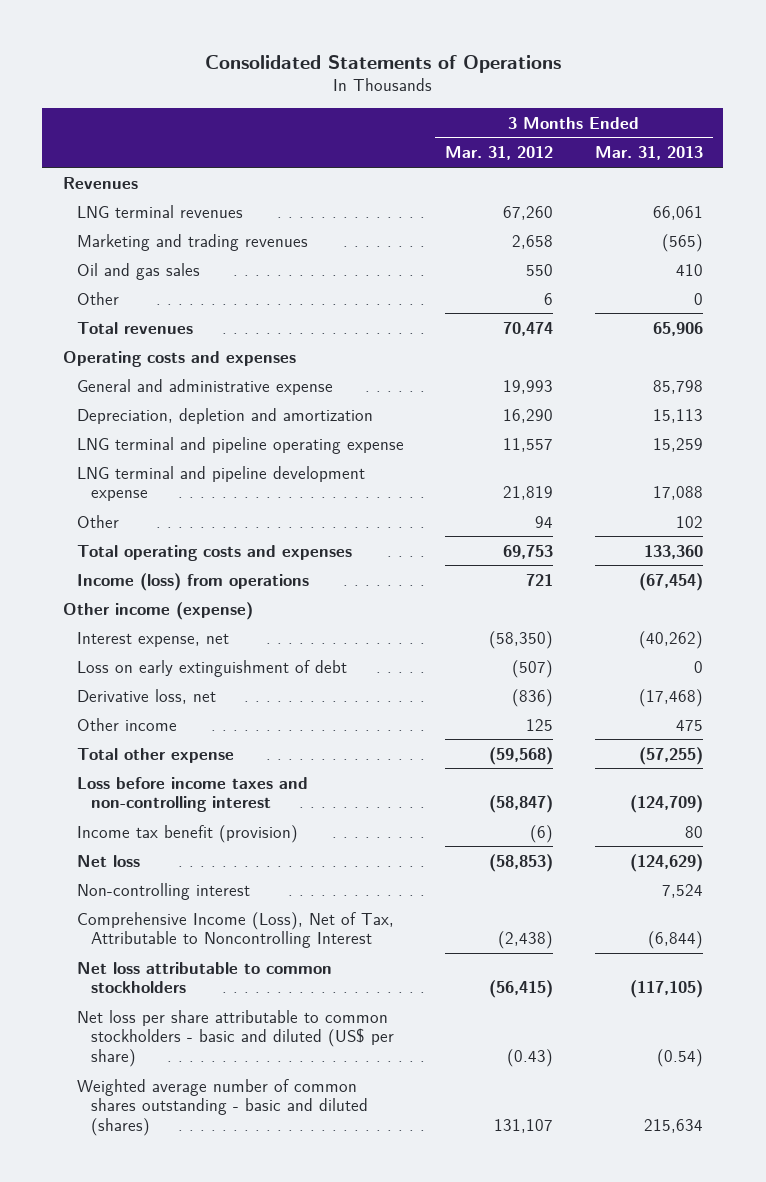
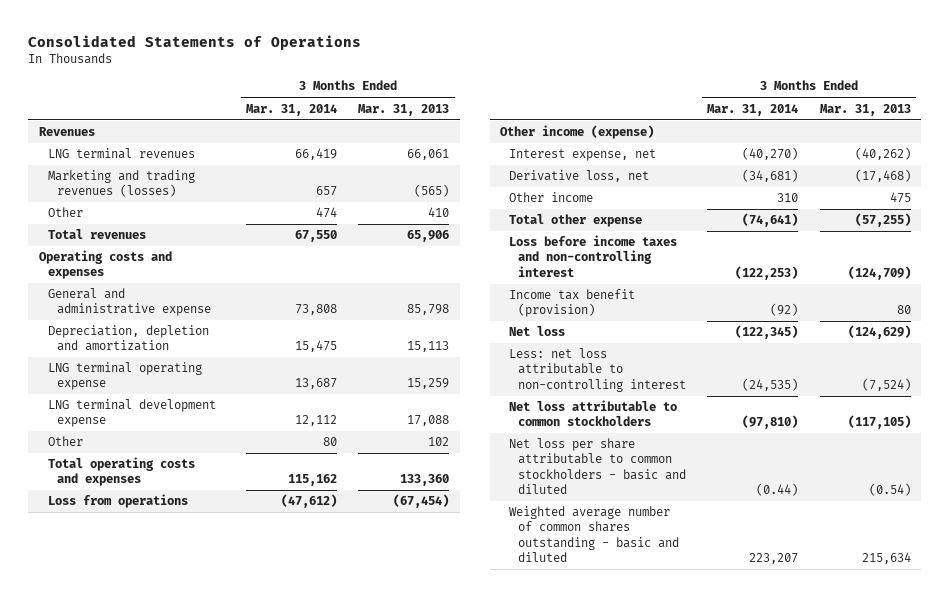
- | 3 Months Ended Mar. 31, 2012 | 3 Months Ended Mar. 31, 2013
+ | 3 Months Ended Mar. 31, 2014 | 3 Months Ended Mar. 31, 2013
- Marketing and trading revenues | 2,658 | (565)
- Oil and gas sales | 550 | 410
- Other | 6 | 0
+ Marketing and trading revenues (losses) | 657 | (565)
+ Other | 474 | 410
- LNG terminal and pipeline operating expense | 11,557 | 15,259
- LNG terminal and pipeline development expense | 21,819 | 17,088
+ LNG terminal operating expense | 13,687 | 15,259
+ LNG terminal development expense | 12,112 | 17,088
- Income (loss) from operations | 721 | (67,454)
+ Loss from operations | (47,612) | (67,454)
- Loss on early extinguishment of debt | (507) | 0
- Non-controlling interest | | 7,524
- Comprehensive Income (Loss), Net of Tax, Attributable to Noncontrolling Interest | (2,438) | (6,844)
+ Less: net loss attributable to non-controlling interest | (24,535) | (7,524)
- Net loss per share attributable to common stockholders - basic and diluted (US$ per share) | (0.43) | (0.54)
- Weighted average number of common shares outstanding - basic and diluted (shares) | 131,107 | 215,634
+ Net loss per share attributable to common stockholders - basic and diluted | (0.44) | (0.54)
+ Weighted average number of common shares outstanding - basic and diluted | 223,207 | 215,634

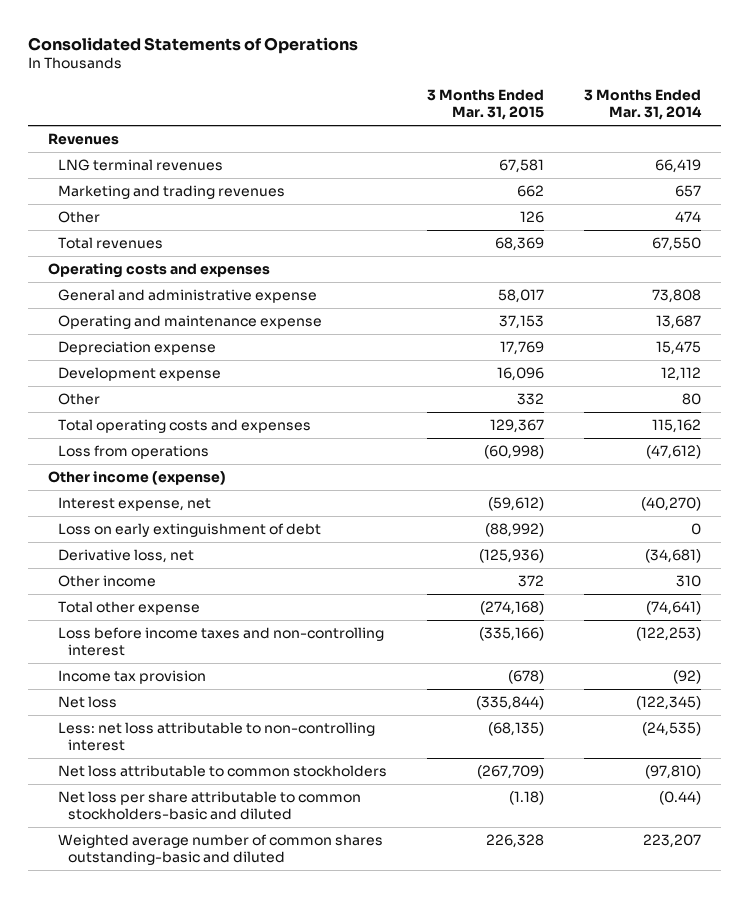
- | 3 Months Ended Mar. 31, 2014 | 3 Months Ended Mar. 31, 2013
+ | 3 Months Ended Mar. 31, 2015 | 3 Months Ended Mar. 31, 2014
- Marketing and trading revenues (losses) | 657 | (565)
+ Marketing and trading revenues | 662 | 657
- Depreciation, depletion and amortization | 15,475 | 15,113
- LNG terminal operating expense | 13,687 | 15,259
- LNG terminal development expense | 12,112 | 17,088
+ Operating and maintenance expense | 37,153 | 13,687
+ Depreciation expense | 17,769 | 15,475
+ Development expense | 16,096 | 12,112
+ Loss on early extinguishment of debt | (88,992) | 0
- Income tax benefit (provision) | (92) | 80
+ Income tax provision | (678) | (92)
- Net loss per share attributable to common stockholders - basic and diluted | (0.44) | (0.54)
- Weighted average number of common shares outstanding - basic and diluted | 223,207 | 215,634
+ Net loss per share attributable to common stockholders-basic and diluted | (1.18) | (0.44)
+ Weighted average number of common shares outstanding-basic and diluted | 226,328 | 223,207

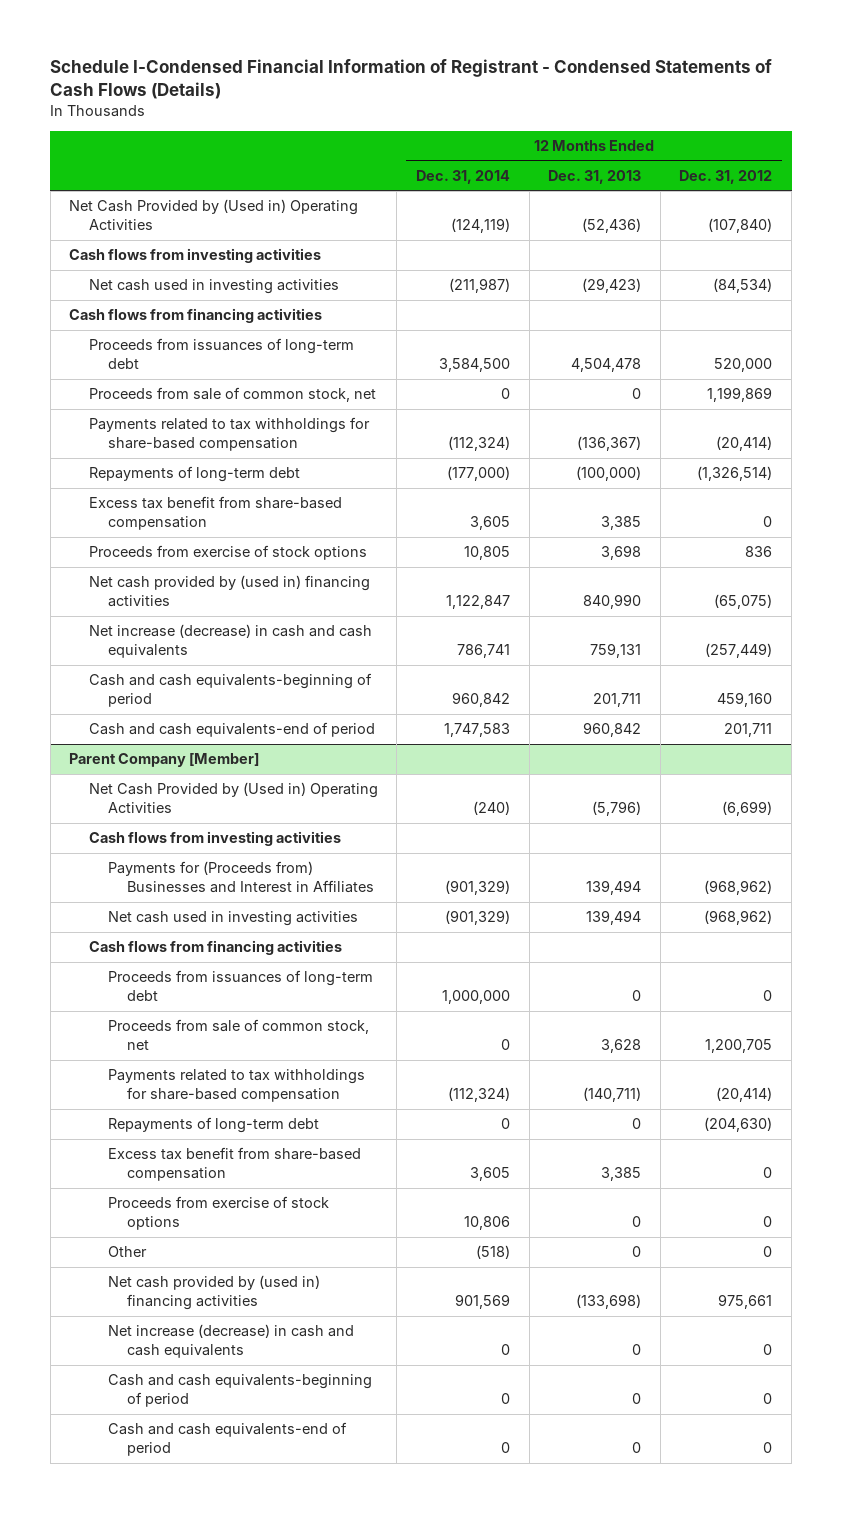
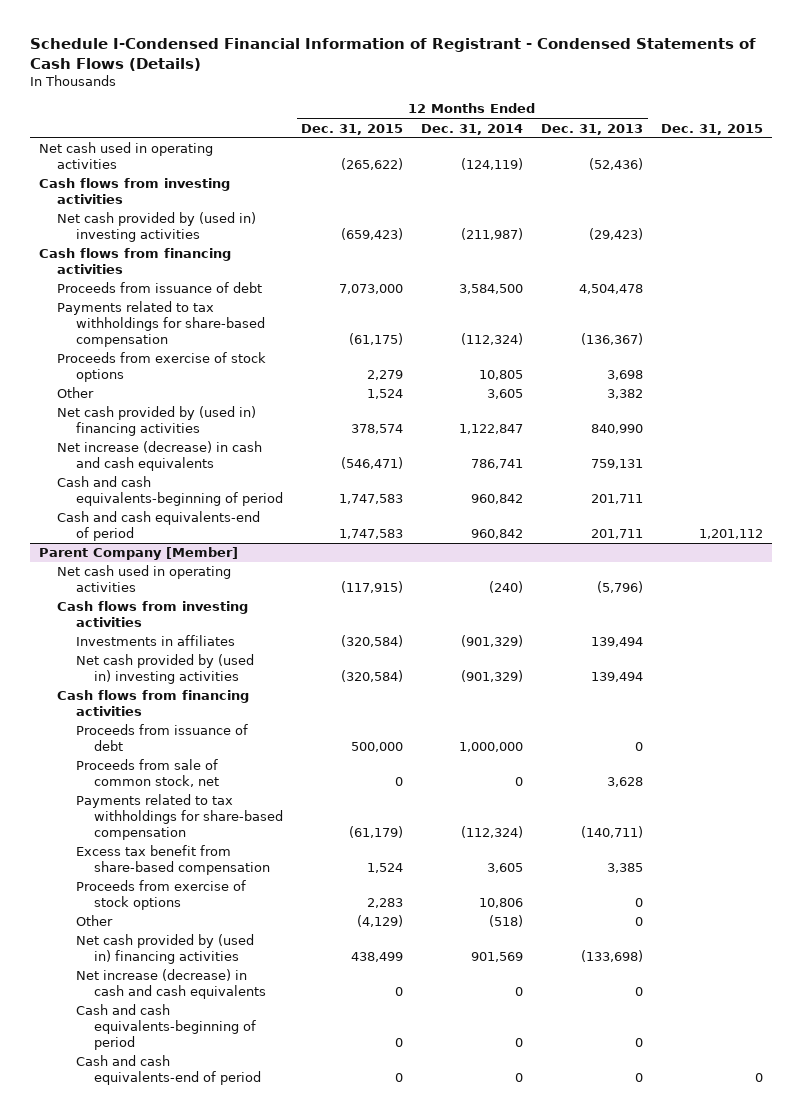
- | 12 Months Ended Dec. 31, 2014 | 12 Months Ended Dec. 31, 2013 | 12 Months Ended Dec. 31, 2012
+ | 12 Months Ended Dec. 31, 2015 | 12 Months Ended Dec. 31, 2014 | 12 Months Ended Dec. 31, 2013 | Dec. 31, 2015
- Net Cash Provided by (Used in) Operating Activities | (124,119) | (52,436) | (107,840)
+ Net cash used in operating activities | (265,622) | (124,119) | (52,436) |
- Net cash used in investing activities | (211,987) | (29,423) | (84,534)
+ Net cash provided by (used in) investing activities | (659,423) | (211,987) | (29,423) |
- Proceeds from issuances of long-term debt | 3,584,500 | 4,504,478 | 520,000
- Proceeds from sale of common stock, net | 0 | 0 | 1,199,869
+ Proceeds from issuance of debt | 7,073,000 | 3,584,500 | 4,504,478 |
- Repayments of long-term debt | (177,000) | (100,000) | (1,326,514)
- Excess tax benefit from share-based compensation | 3,605 | 3,385 | 0
+ Other | 1,524 | 3,605 | 3,382 |
- Cash and cash equivalents-end of period | 1,747,583 | 960,842 | 201,711
+ Cash and cash equivalents-end of period | 1,747,583 | 960,842 | 201,711 | 1,201,112
@ Parent Company [Member]
- Net Cash Provided by (Used in) Operating Activities | (240) | (5,796) | (6,699)
+ Net cash used in operating activities | (117,915) | (240) | (5,796) |
- Payments for (Proceeds from) Businesses and Interest in Affiliates | (901,329) | 139,494 | (968,962)
- Net cash used in investing activities | (901,329) | 139,494 | (968,962)
+ Investments in affiliates | (320,584) | (901,329) | 139,494 |
+ Net cash provided by (used in) investing activities | (320,584) | (901,329) | 139,494 |
- Proceeds from issuances of long-term debt | 1,000,000 | 0 | 0
+ Proceeds from issuance of debt | 500,000 | 1,000,000 | 0 |
- Repayments of long-term debt | 0 | 0 | (204,630)

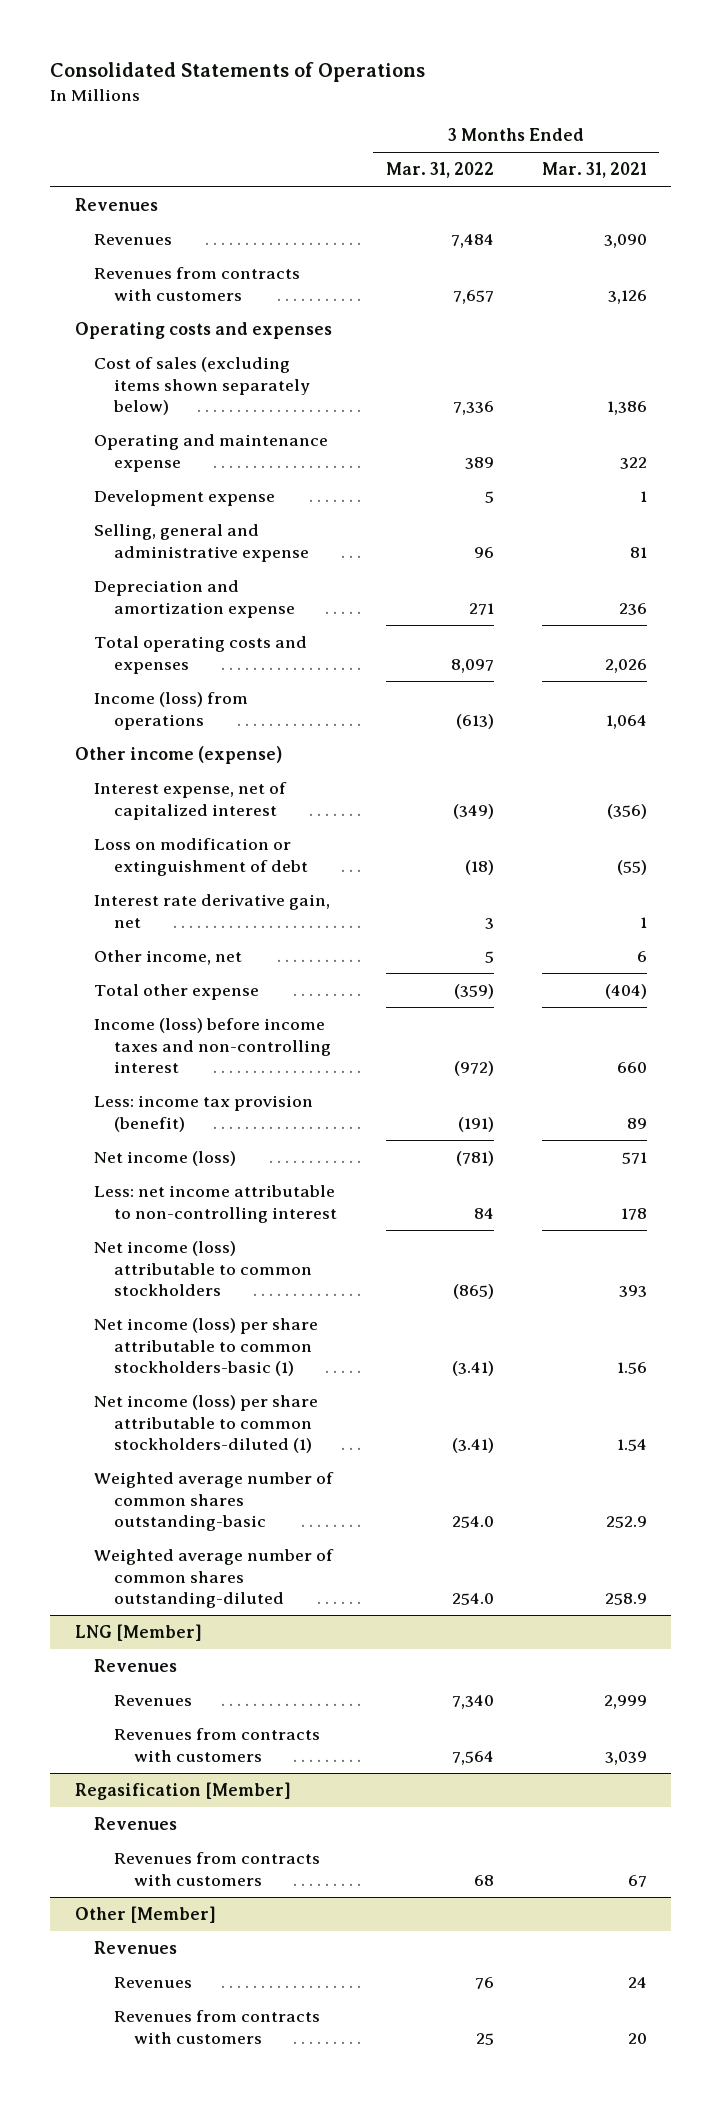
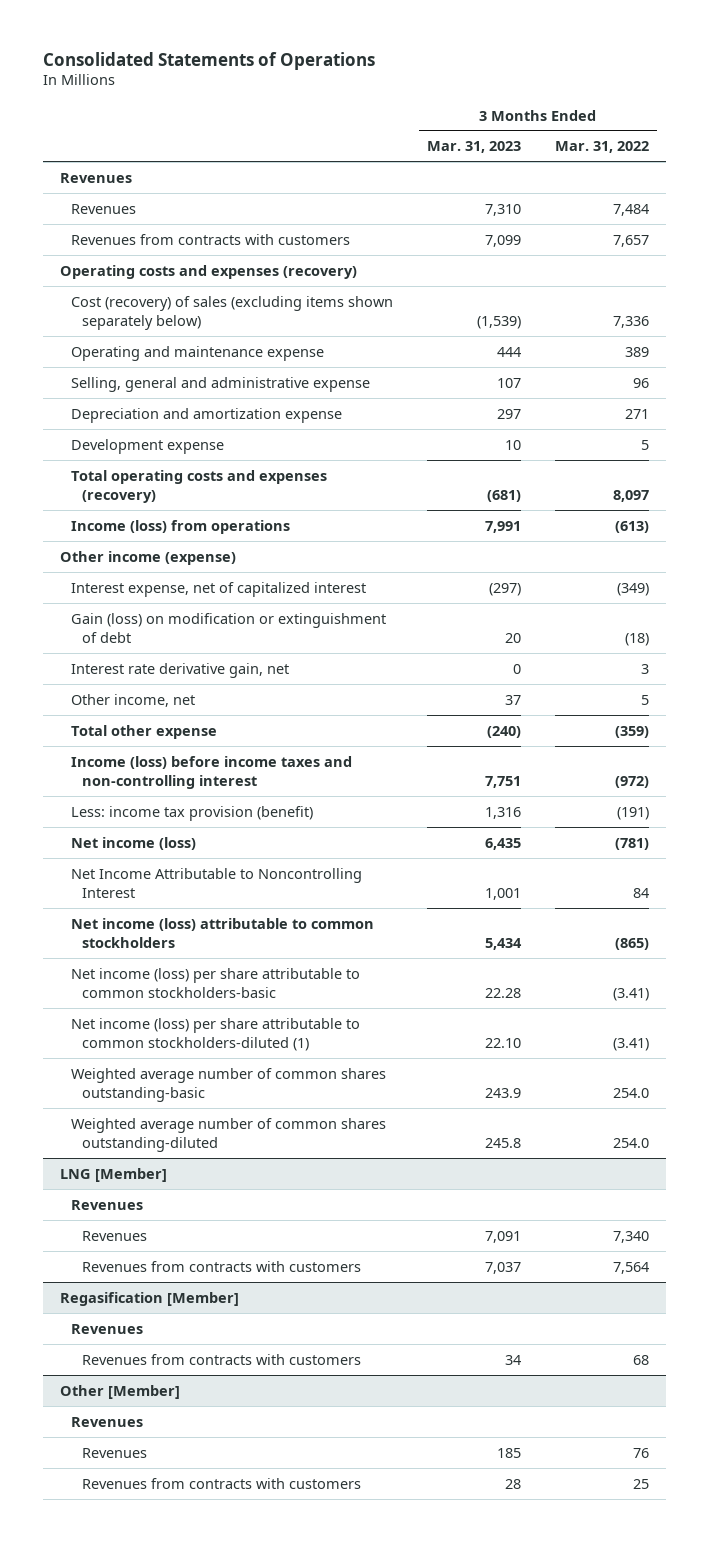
- | 3 Months Ended Mar. 31, 2022 | 3 Months Ended Mar. 31, 2021
+ | 3 Months Ended Mar. 31, 2023 | 3 Months Ended Mar. 31, 2022
- Operating costs and expenses
- Cost of sales (excluding items shown separately below) | 7,336 | 1,386
+ Operating costs and expenses (recovery)
+ Cost (recovery) of sales (excluding items shown separately below) | (1,539) | 7,336
- Total operating costs and expenses | 8,097 | 2,026
moved down: Development expense | 10 | 5
+ Total operating costs and expenses (recovery) | (681) | 8,097
- Loss on modification or extinguishment of debt | (18) | (55)
+ Gain (loss) on modification or extinguishment of debt | 20 | (18)
- Less: net income attributable to non-controlling interest | 84 | 178
+ Net Income Attributable to Noncontrolling Interest | 1,001 | 84
- Net income (loss) per share attributable to common stockholders-basic (1) | (3.41) | 1.56
+ Net income (loss) per share attributable to common stockholders-basic | 22.28 | (3.41)

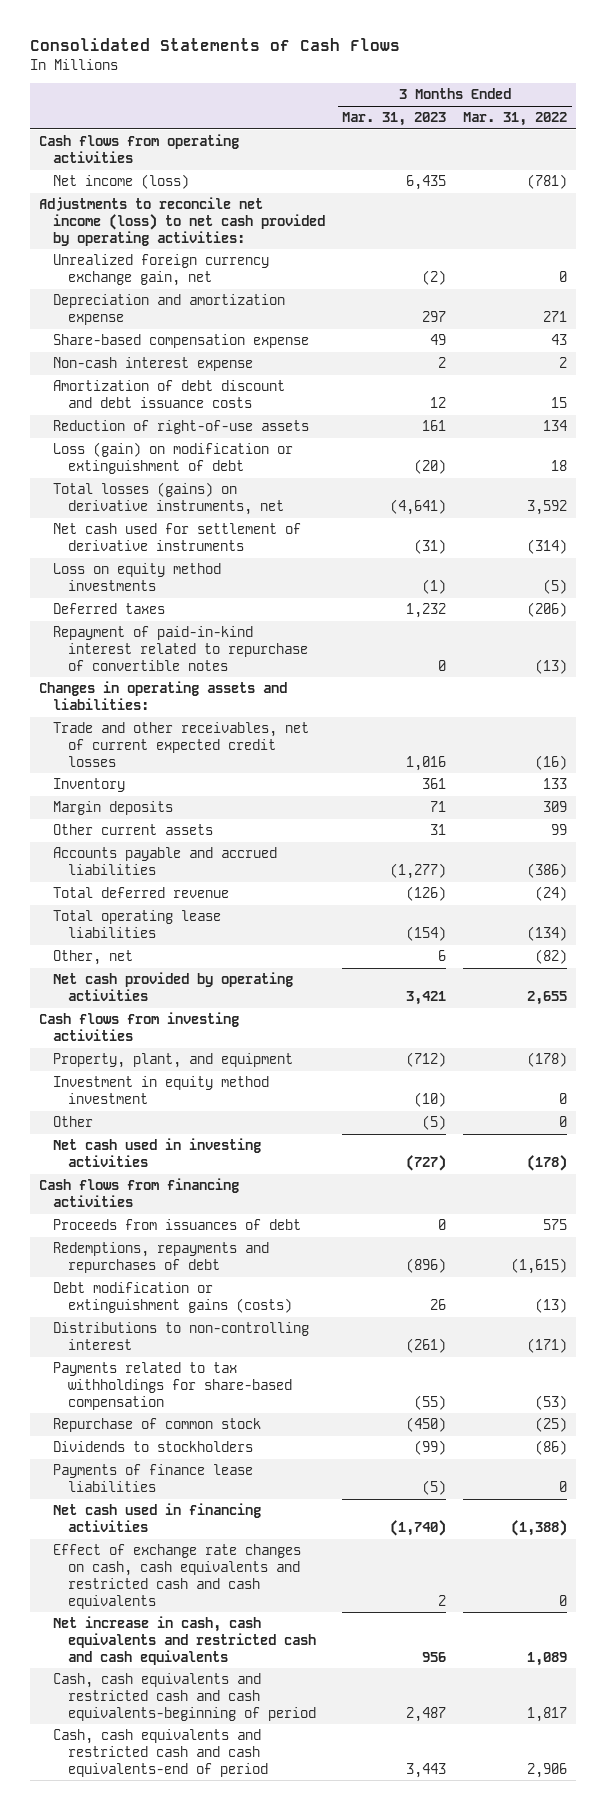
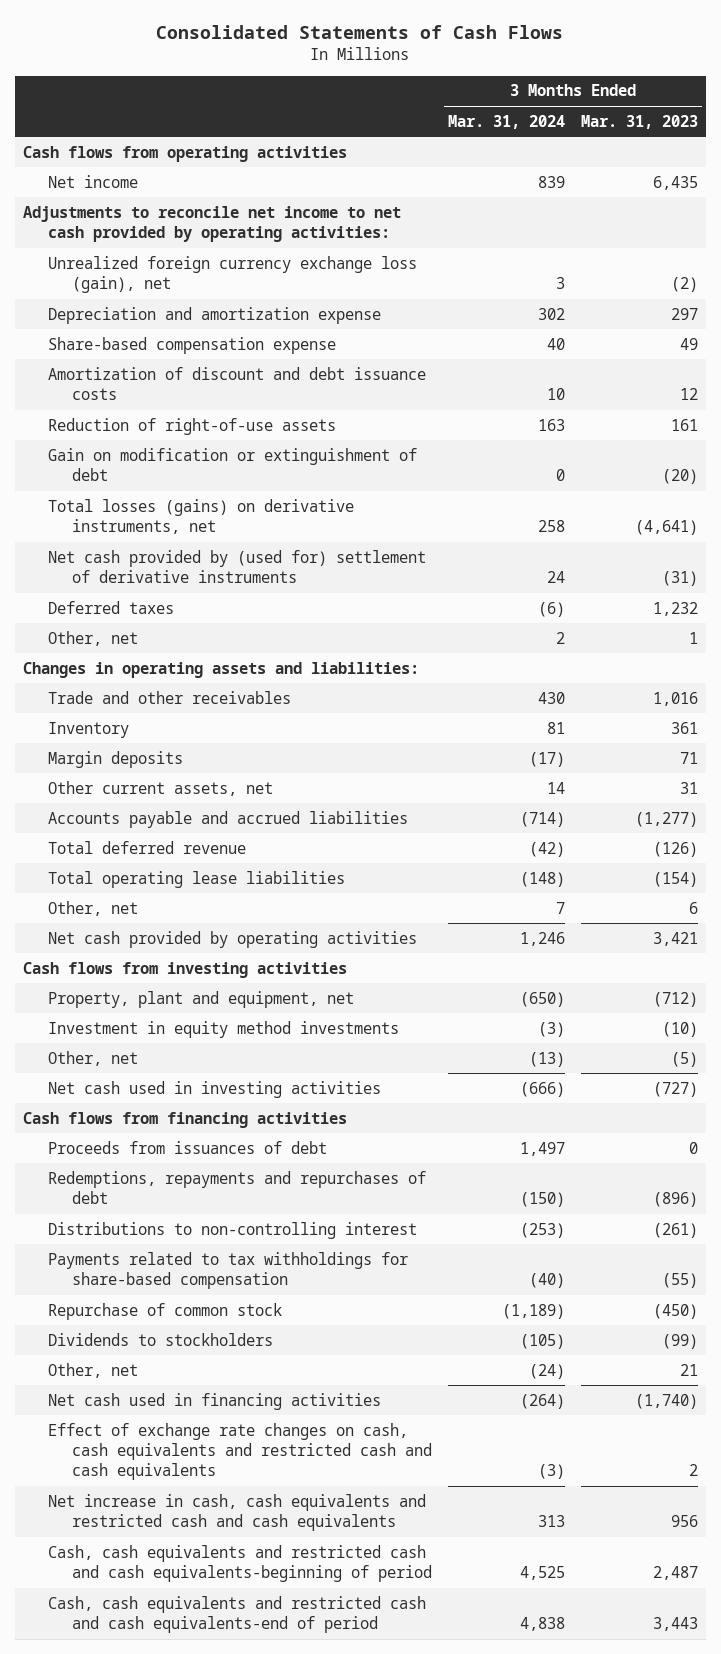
- | 3 Months Ended Mar. 31, 2023 | 3 Months Ended Mar. 31, 2022
+ | 3 Months Ended Mar. 31, 2024 | 3 Months Ended Mar. 31, 2023
- Net income (loss) | 6,435 | (781)
- Adjustments to reconcile net income (loss) to net cash provided by operating activities:
- Unrealized foreign currency exchange gain, net | (2) | 0
+ Net income | 839 | 6,435
+ Adjustments to reconcile net income to net cash provided by operating activities:
+ Unrealized foreign currency exchange loss (gain), net | 3 | (2)
- Non-cash interest expense | 2 | 2
- Amortization of debt discount and debt issuance costs | 12 | 15
+ Amortization of discount and debt issuance costs | 10 | 12
- Loss (gain) on modification or extinguishment of debt | (20) | 18
+ Gain on modification or extinguishment of debt | 0 | (20)
- Net cash used for settlement of derivative instruments | (31) | (314)
- Loss on equity method investments | (1) | (5)
+ Net cash provided by (used for) settlement of derivative instruments | 24 | (31)
- Repayment of paid-in-kind interest related to repurchase of convertible notes | 0 | (13)
+ Other, net | 2 | 1
- Trade and other receivables, net of current expected credit losses | 1,016 | (16)
+ Trade and other receivables | 430 | 1,016
- Other current assets | 31 | 99
+ Other current assets, net | 14 | 31
- Property, plant, and equipment | (712) | (178)
- Investment in equity method investment | (10) | 0
- Other | (5) | 0
+ Property, plant and equipment, net | (650) | (712)
+ Investment in equity method investments | (3) | (10)
+ Other, net | (13) | (5)
- Debt modification or extinguishment gains (costs) | 26 | (13)
- Payments of finance lease liabilities | (5) | 0
+ Other, net | (24) | 21

